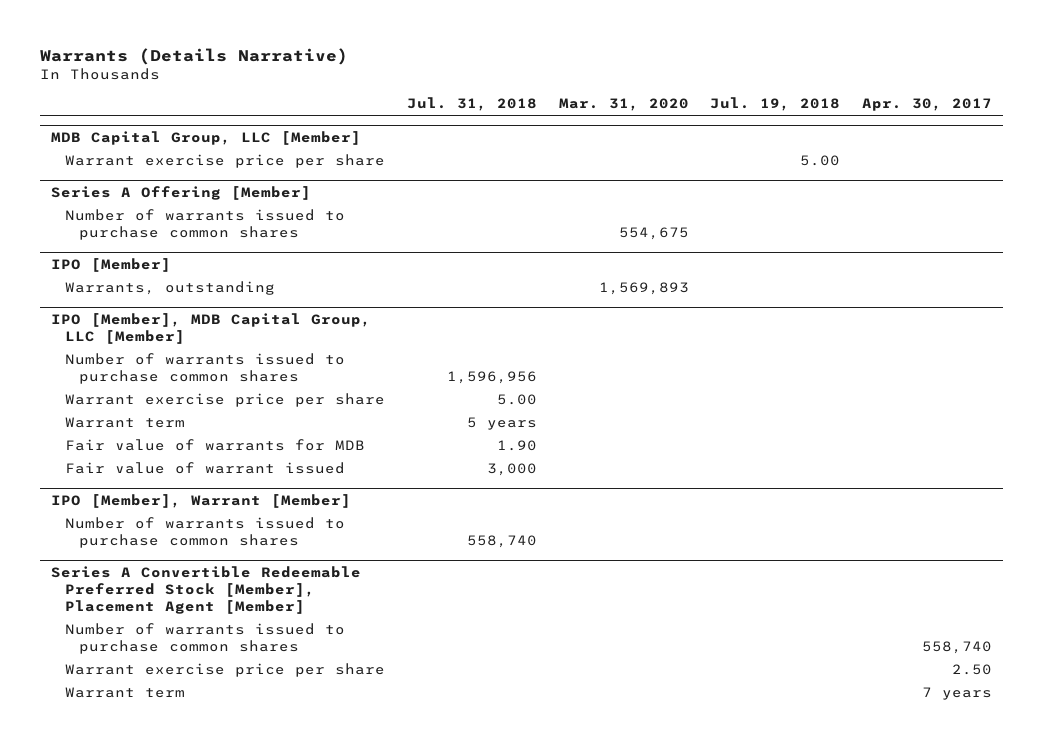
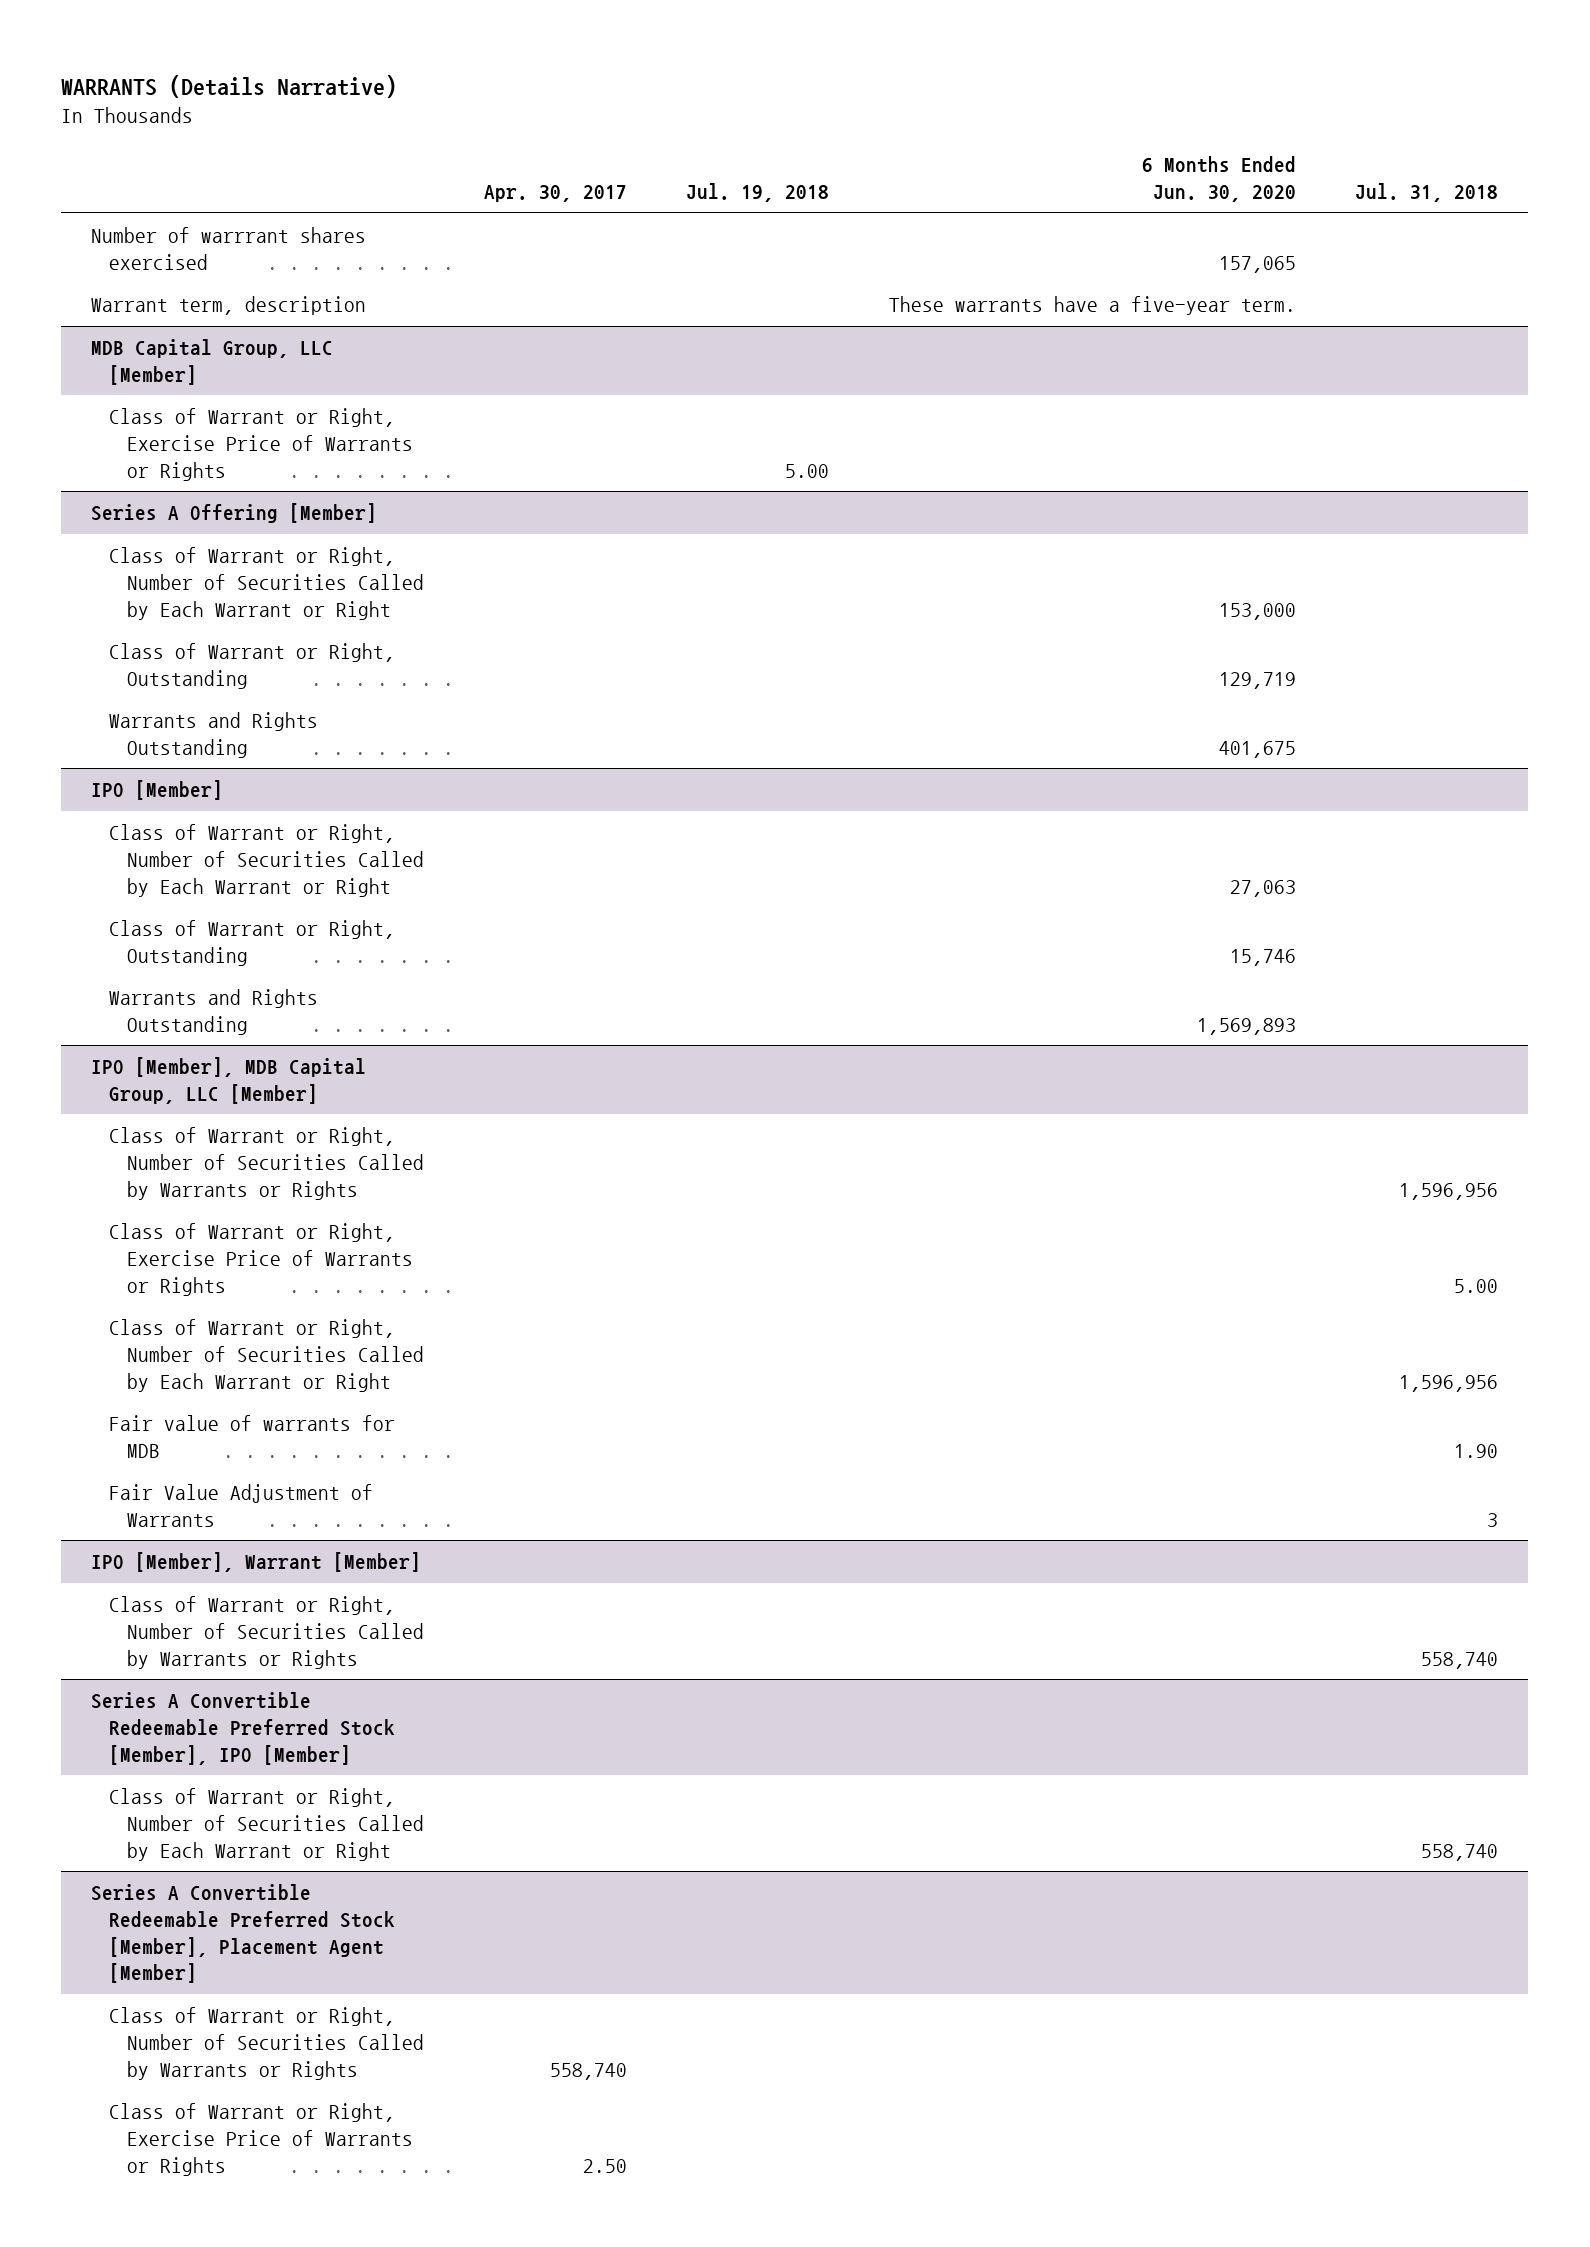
- Warrants (Details Narrative)
+ WARRANTS (Details Narrative)
- | Jul. 31, 2018 | Mar. 31, 2020 | Jul. 19, 2018 | Apr. 30, 2017
+ | Apr. 30, 2017 | Jul. 19, 2018 | 6 Months Ended Jun. 30, 2020 | Jul. 31, 2018
+ Number of warrrant shares exercised | | | 157,065 |
+ Warrant term, description | | | These warrants have a five-year term. |
@ MDB Capital Group, LLC [Member]
- Warrant exercise price per share | | | 5.00 |
+ Class of Warrant or Right, Exercise Price of Warrants or Rights | | 5.00 | |
@ Series A Offering [Member]
- Number of warrants issued to purchase common shares | | 554,675 | |
+ Class of Warrant or Right, Number of Securities Called by Each Warrant or Right | | | 153,000 |
+ Class of Warrant or Right, Outstanding | | | 129,719 |
+ Warrants and Rights Outstanding | | | 401,675 |
@ IPO [Member]
- Warrants, outstanding | | 1,569,893 | |
+ Class of Warrant or Right, Number of Securities Called by Each Warrant or Right | | | 27,063 |
+ Class of Warrant or Right, Outstanding | | | 15,746 |
+ Warrants and Rights Outstanding | | | 1,569,893 |
@ IPO [Member], MDB Capital Group, LLC [Member]
- Number of warrants issued to purchase common shares | 1,596,956 | | |
- Warrant exercise price per share | 5.00 | | |
- Warrant term | 5 years | | |
+ Class of Warrant or Right, Number of Securities Called by Warrants or Rights | | | | 1,596,956
+ Class of Warrant or Right, Exercise Price of Warrants or Rights | | | | 5.00
+ Class of Warrant or Right, Number of Securities Called by Each Warrant or Right | | | | 1,596,956
- Fair value of warrant issued | 3,000 | | |
+ Fair Value Adjustment of Warrants | | | | 3
@ IPO [Member], Warrant [Member]
- Number of warrants issued to purchase common shares | 558,740 | | |
+ Class of Warrant or Right, Number of Securities Called by Warrants or Rights | | | | 558,740
+ Series A Convertible Redeemable Preferred Stock [Member], IPO [Member]
+ Class of Warrant or Right, Number of Securities Called by Each Warrant or Right | | | | 558,740
@ Series A Convertible Redeemable Preferred Stock [Member], Placement Agent [Member]
- Number of warrants issued to purchase common shares | | | | 558,740
- Warrant exercise price per share | | | | 2.50
- Warrant term | | | | 7 years
+ Class of Warrant or Right, Number of Securities Called by Warrants or Rights | 558,740 | | |
+ Class of Warrant or Right, Exercise Price of Warrants or Rights | 2.50 | | |

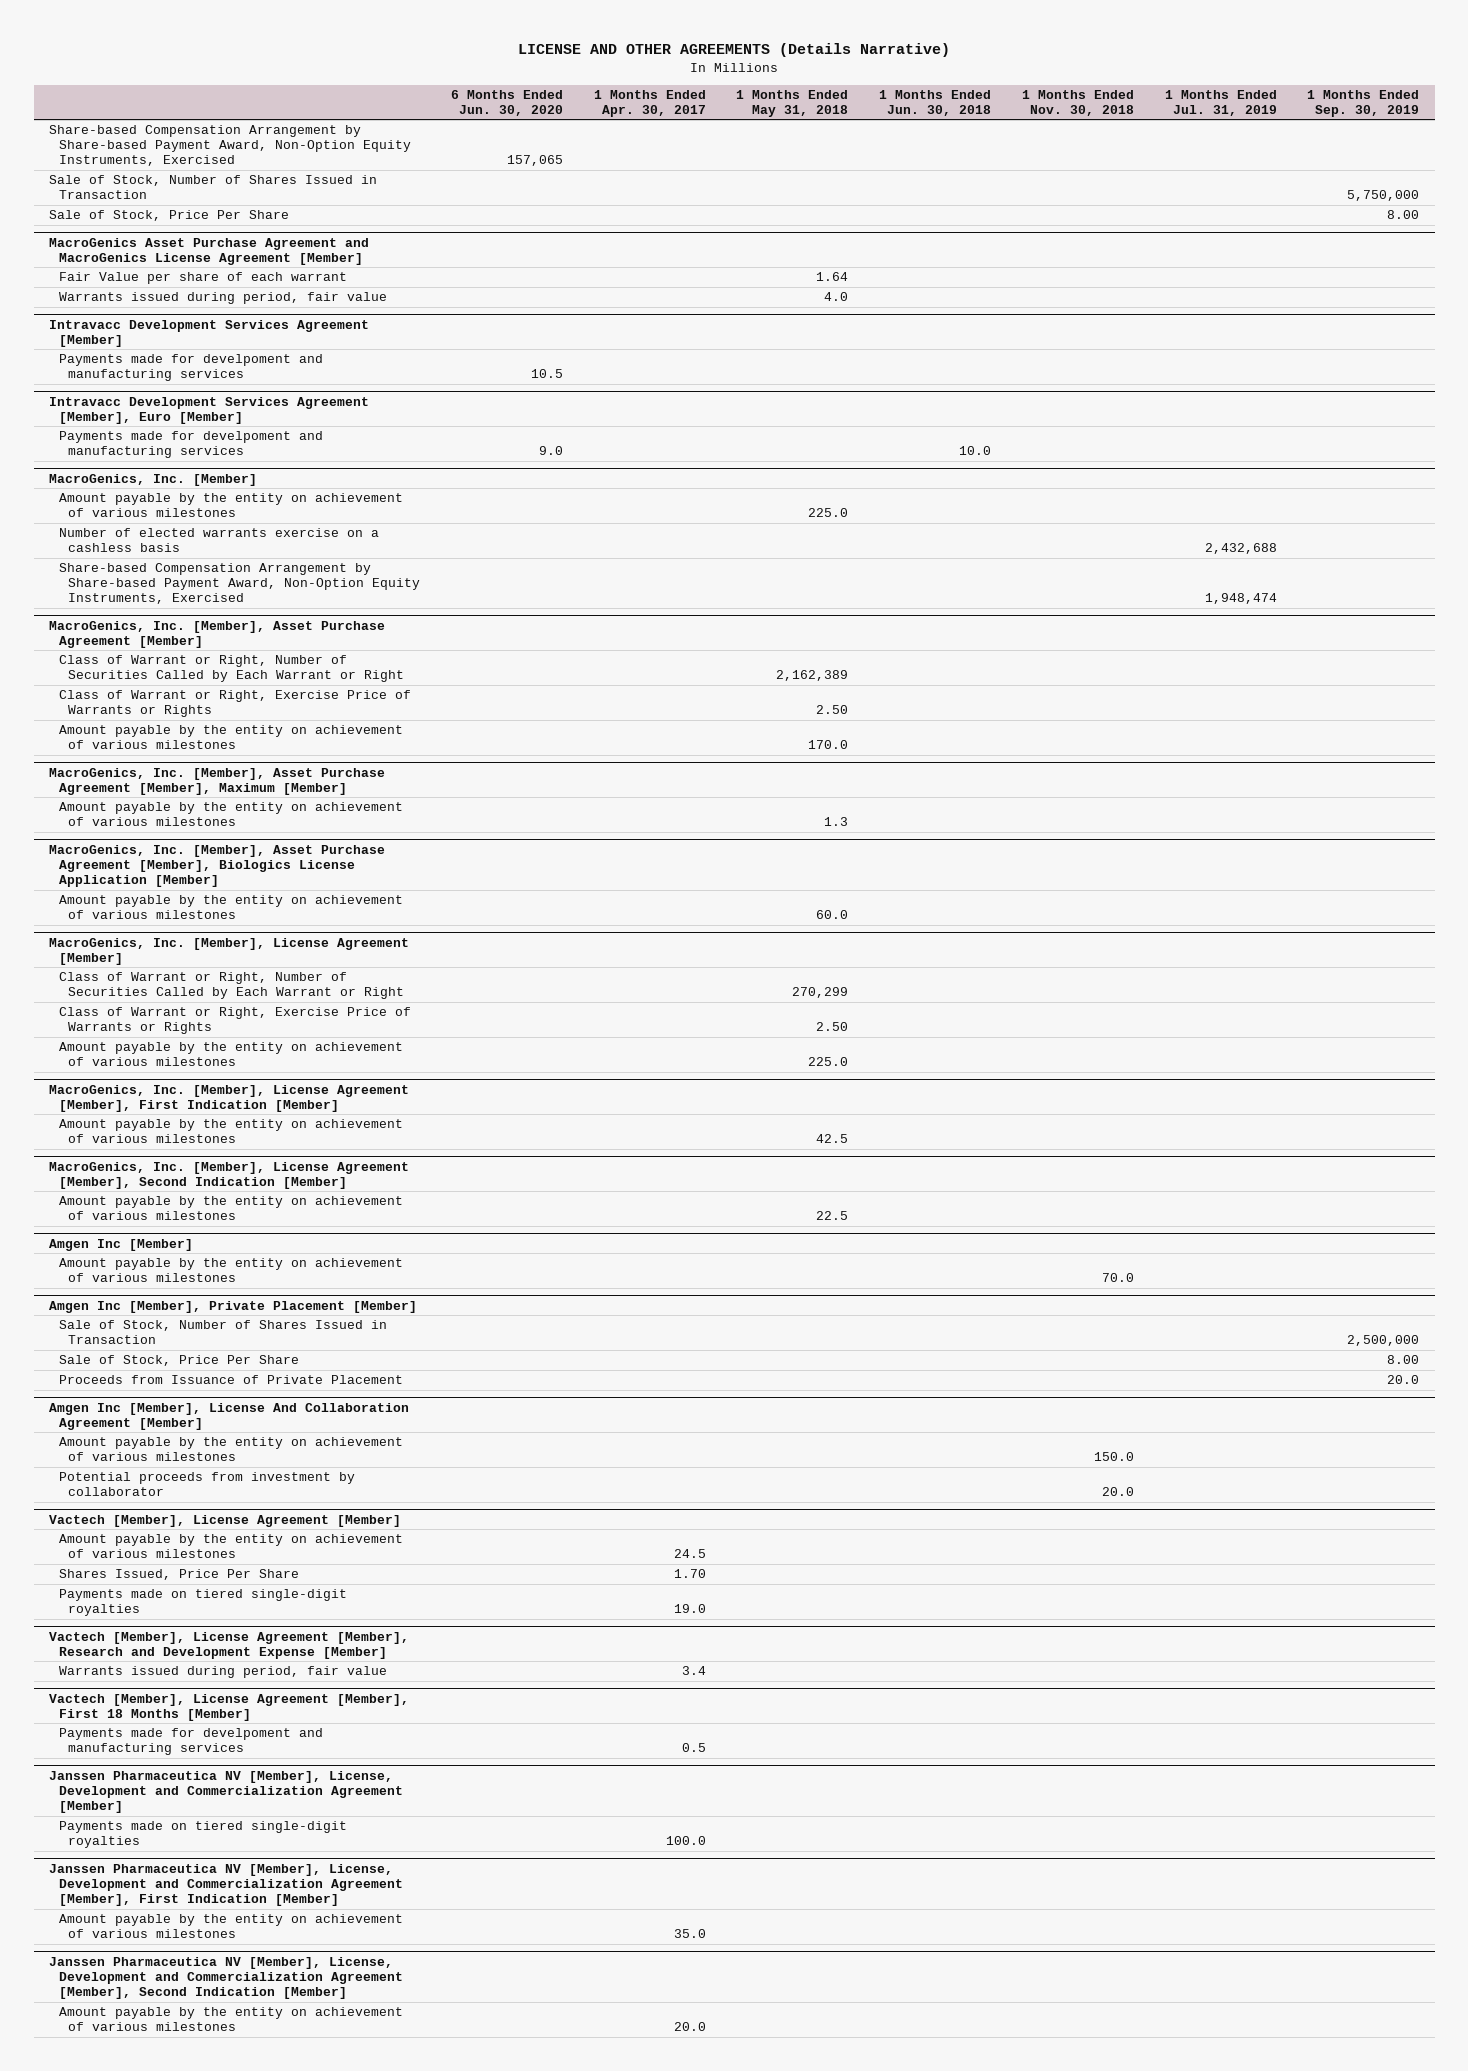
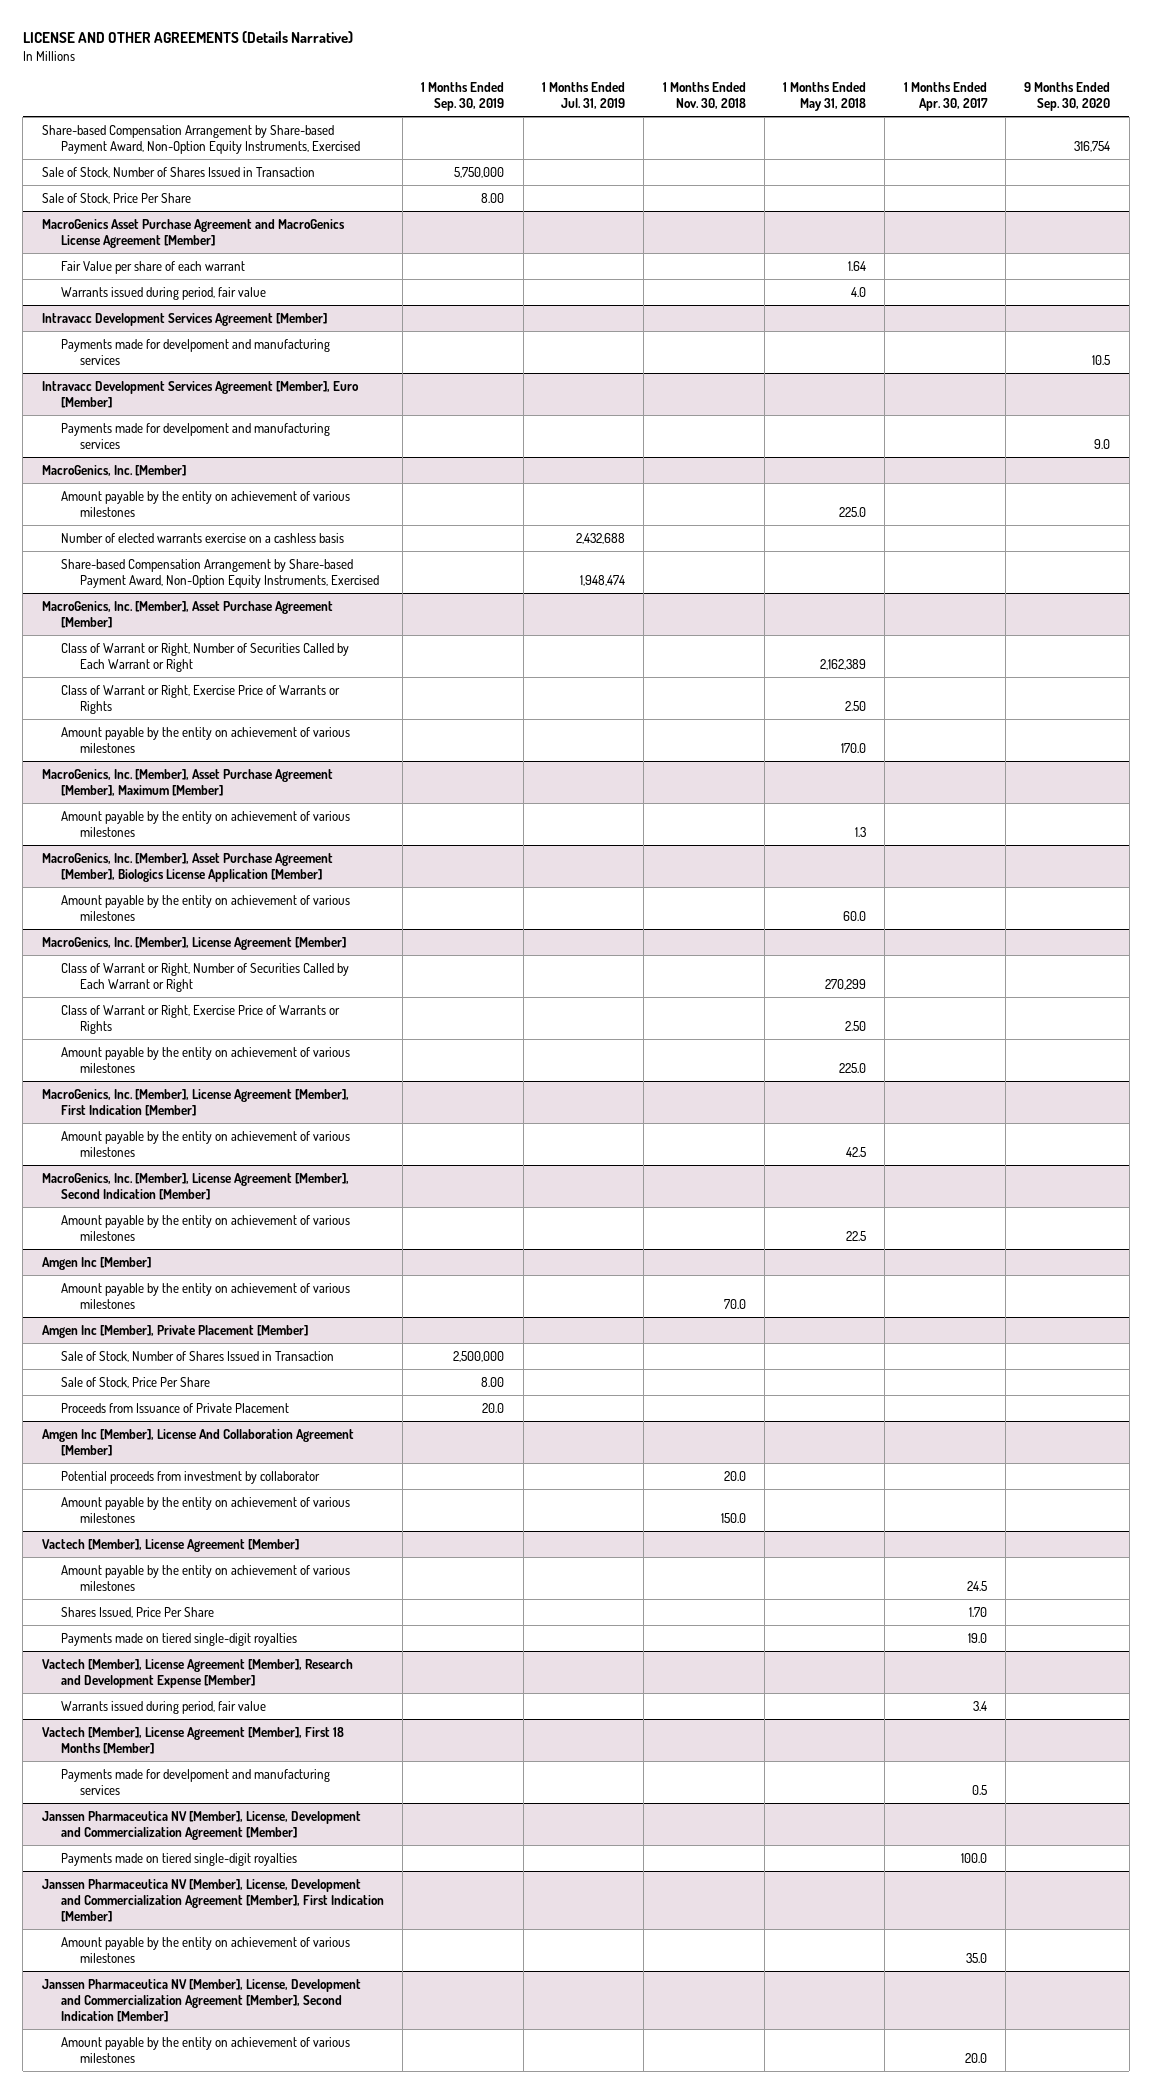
- | 6 Months Ended Jun. 30, 2020 | 1 Months Ended Apr. 30, 2017 | 1 Months Ended May 31, 2018 | 1 Months Ended Jun. 30, 2018 | 1 Months Ended Nov. 30, 2018 | 1 Months Ended Jul. 31, 2019 | 1 Months Ended Sep. 30, 2019
+ | 1 Months Ended Sep. 30, 2019 | 1 Months Ended Jul. 31, 2019 | 1 Months Ended Nov. 30, 2018 | 1 Months Ended May 31, 2018 | 1 Months Ended Apr. 30, 2017 | 9 Months Ended Sep. 30, 2020
@ Amgen Inc [Member], License And Collaboration Agreement [Member]
moved down: Amount payable by the entity on achievement of various milestones | | | 150.0 | | |

